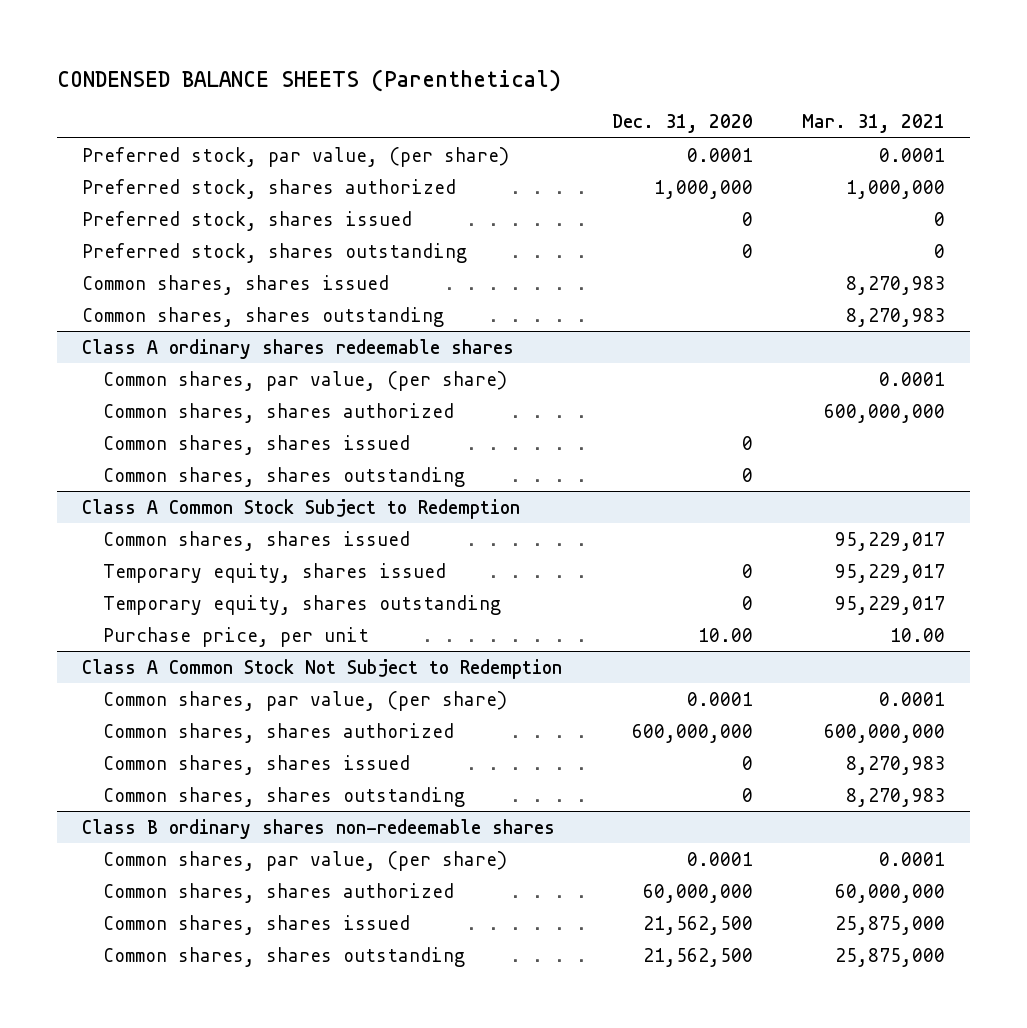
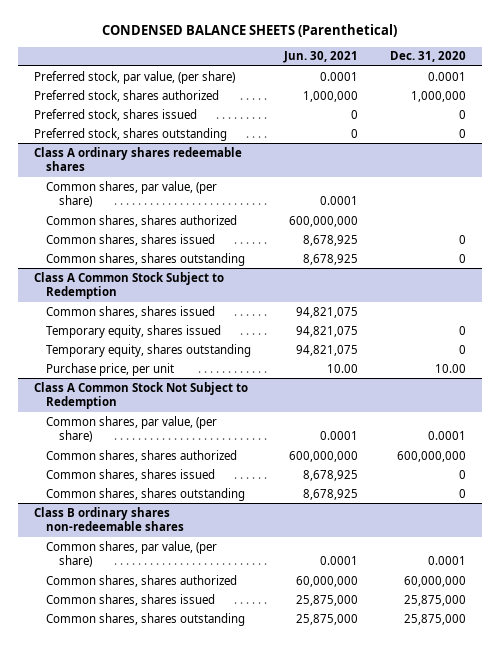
- | Dec. 31, 2020 | Mar. 31, 2021
+ | Jun. 30, 2021 | Dec. 31, 2020
- Common shares, shares issued | | 8,270,983
- Common shares, shares outstanding | | 8,270,983
@ Class B ordinary shares non-redeemable shares
- Common shares, shares issued | 21,562,500 | 25,875,000
- Common shares, shares outstanding | 21,562,500 | 25,875,000
+ Common shares, shares issued | 25,875,000 | 25,875,000
+ Common shares, shares outstanding | 25,875,000 | 25,875,000

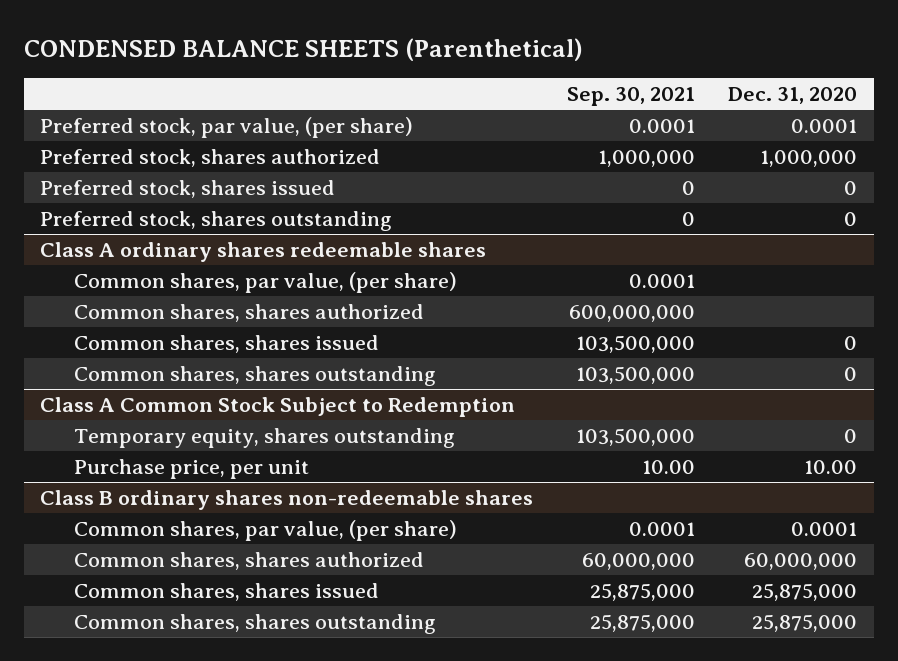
- | Jun. 30, 2021 | Dec. 31, 2020
+ | Sep. 30, 2021 | Dec. 31, 2020
@ Class A Common Stock Subject to Redemption
- Common shares, shares issued | 94,821,075 |
- Temporary equity, shares issued | 94,821,075 | 0
- Class A Common Stock Not Subject to Redemption
- Common shares, par value, (per share) | 0.0001 | 0.0001
- Common shares, shares authorized | 600,000,000 | 600,000,000
- Common shares, shares issued | 8,678,925 | 0
- Common shares, shares outstanding | 8,678,925 | 0

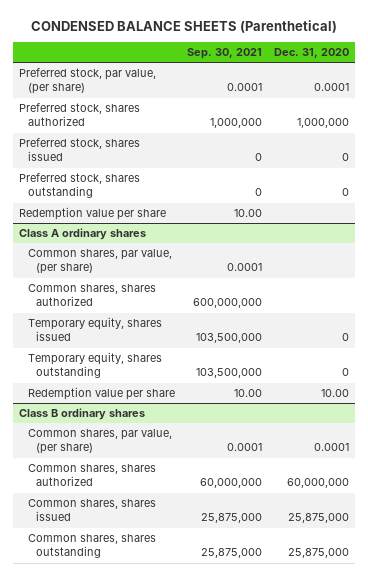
- Class A ordinary shares redeemable shares
+ Redemption value per share | 10.00 |
+ Class A ordinary shares
- Common shares, shares issued | 103,500,000 | 0
- Common shares, shares outstanding | 103,500,000 | 0
- Class A Common Stock Subject to Redemption
+ Temporary equity, shares issued | 103,500,000 | 0
- Purchase price, per unit | 10.00 | 10.00
- Class B ordinary shares non-redeemable shares
+ Redemption value per share | 10.00 | 10.00
+ Class B ordinary shares

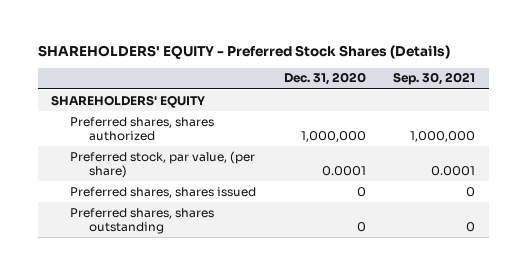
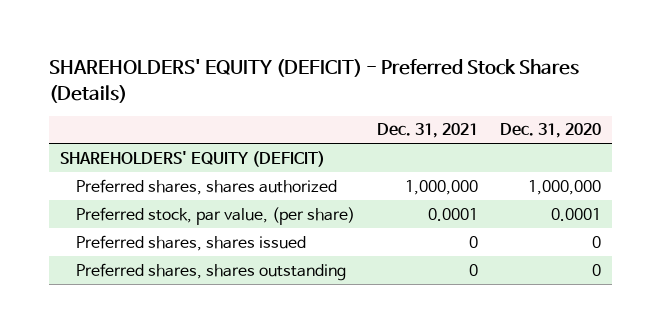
- SHAREHOLDERS' EQUITY - Preferred Stock Shares (Details)
+ SHAREHOLDERS' EQUITY (DEFICIT) - Preferred Stock Shares (Details)
- | Dec. 31, 2020 | Sep. 30, 2021
+ | Dec. 31, 2021 | Dec. 31, 2020
- SHAREHOLDERS' EQUITY
+ SHAREHOLDERS' EQUITY (DEFICIT)

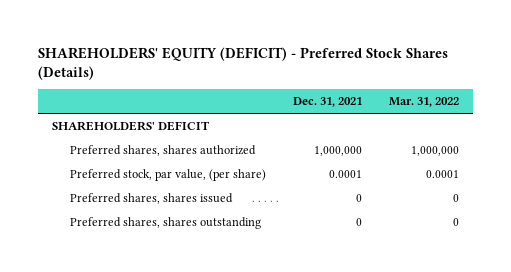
- | Dec. 31, 2021 | Dec. 31, 2020
+ | Dec. 31, 2021 | Mar. 31, 2022
- SHAREHOLDERS' EQUITY (DEFICIT)
+ SHAREHOLDERS' DEFICIT

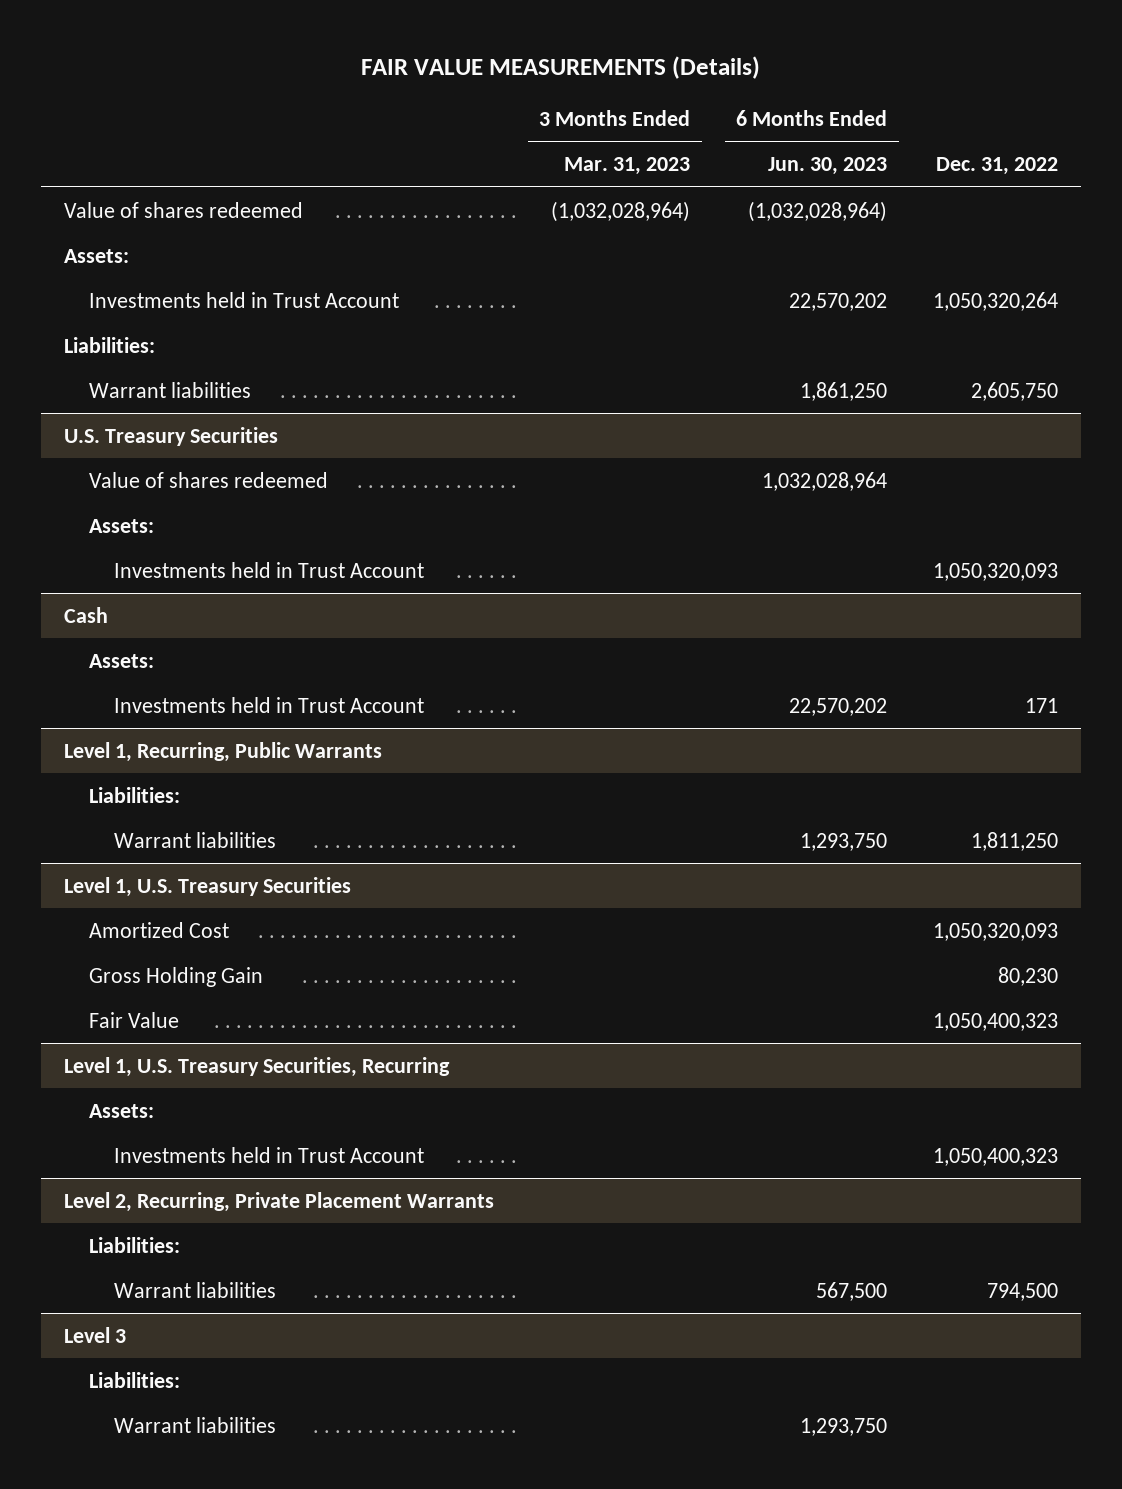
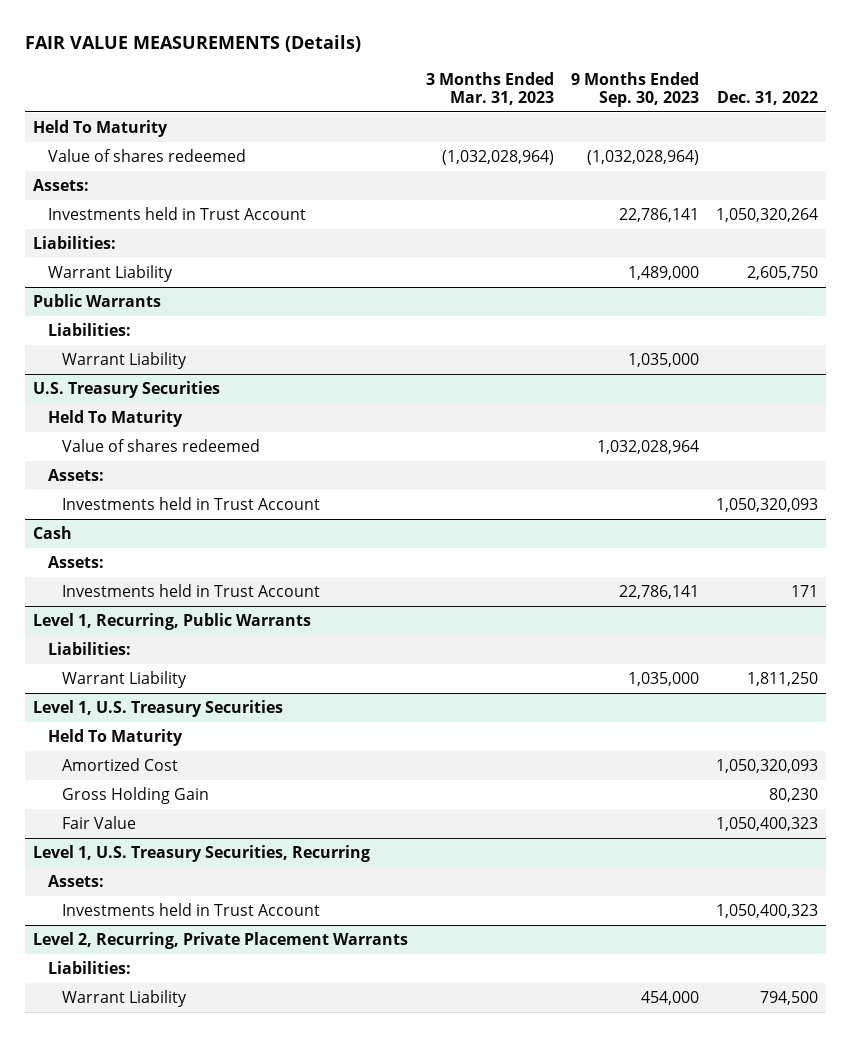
- | 3 Months Ended Mar. 31, 2023 | 6 Months Ended Jun. 30, 2023 | Dec. 31, 2022
+ | 3 Months Ended Mar. 31, 2023 | 9 Months Ended Sep. 30, 2023 | Dec. 31, 2022
+ Held To Maturity
- Warrant liabilities | | 1,861,250 | 2,605,750
+ Warrant Liability | | 1,489,000 | 2,605,750
+ Public Warrants
+ Liabilities:
+ Warrant Liability | | 1,035,000 |
@ U.S. Treasury Securities
+ Held To Maturity
@ Level 1, Recurring, Public Warrants
- Warrant liabilities | | 1,293,750 | 1,811,250
+ Warrant Liability | | 1,035,000 | 1,811,250
@ Level 1, U.S. Treasury Securities
+ Held To Maturity
@ Level 2, Recurring, Private Placement Warrants
- Warrant liabilities | | 567,500 | 794,500
- Level 3
- Liabilities:
- Warrant liabilities | | 1,293,750 |
@ Level 2, Recurring, Private Placement Warrants
+ Warrant Liability | | 454,000 | 794,500

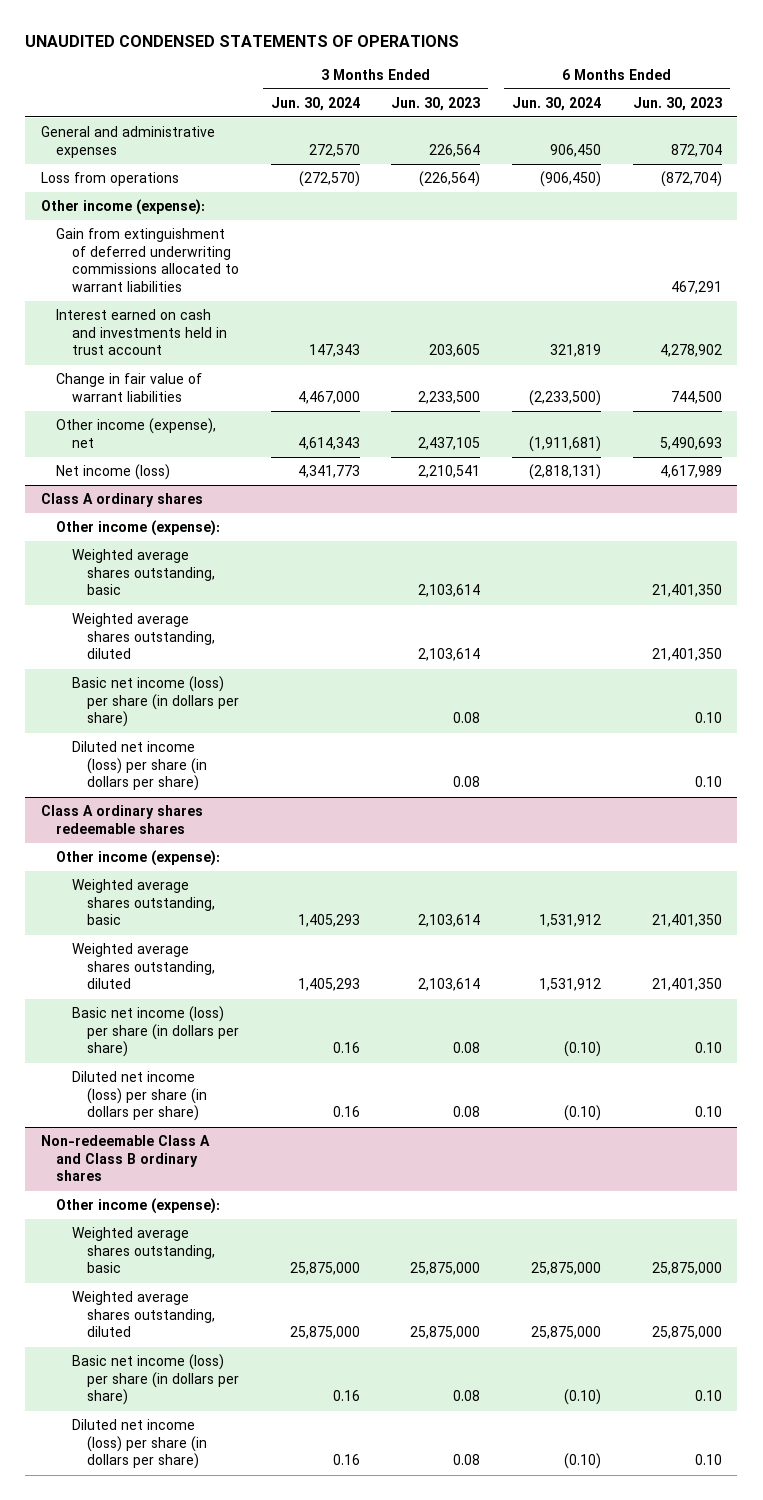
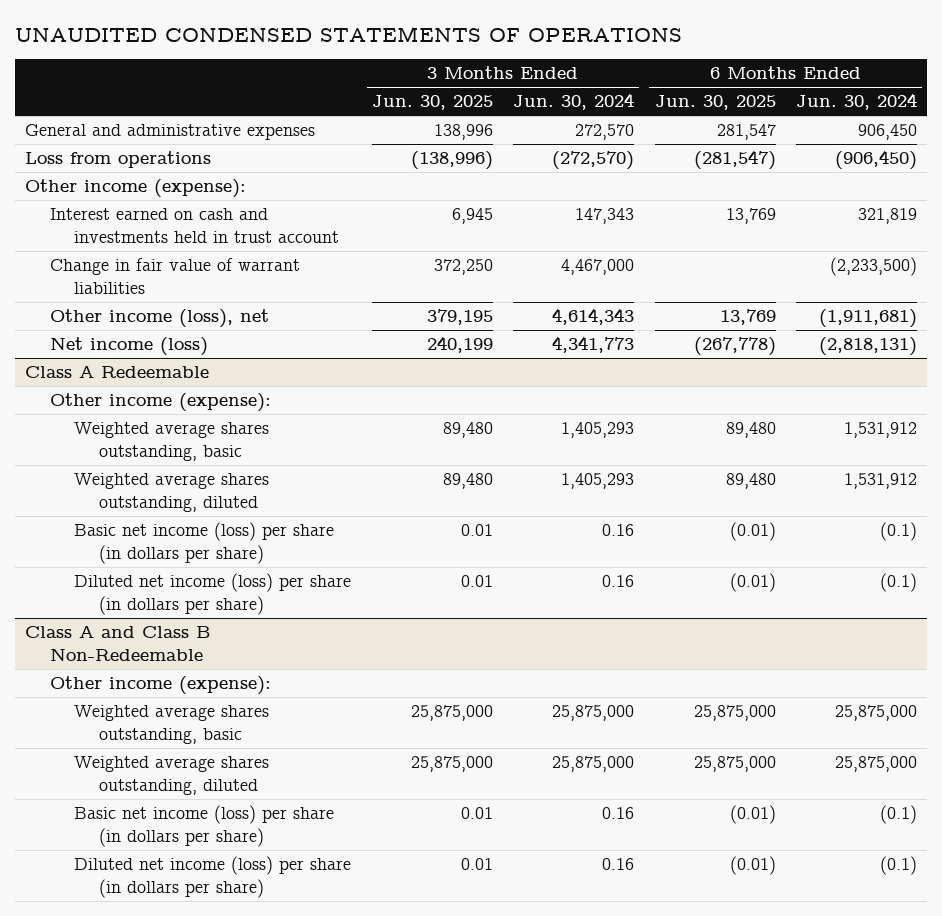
- | 3 Months Ended Jun. 30, 2024 | 3 Months Ended Jun. 30, 2023 | 6 Months Ended Jun. 30, 2024 | 6 Months Ended Jun. 30, 2023
+ | 3 Months Ended Jun. 30, 2025 | 3 Months Ended Jun. 30, 2024 | 6 Months Ended Jun. 30, 2025 | 6 Months Ended Jun. 30, 2024
- Gain from extinguishment of deferred underwriting commissions allocated to warrant liabilities | | | | 467,291
- Other income (expense), net | 4,614,343 | 2,437,105 | (1,911,681) | 5,490,693
+ Other income (loss), net | 379,195 | 4,614,343 | 13,769 | (1,911,681)
- Class A ordinary shares
- Other income (expense):
- Weighted average shares outstanding, basic | | 2,103,614 | | 21,401,350
- Weighted average shares outstanding, diluted | | 2,103,614 | | 21,401,350
- Basic net income (loss) per share (in dollars per share) | | 0.08 | | 0.10
- Diluted net income (loss) per share (in dollars per share) | | 0.08 | | 0.10
- Class A ordinary shares redeemable shares
+ Class A Redeemable
- Basic net income (loss) per share (in dollars per share) | 0.16 | 0.08 | (0.10) | 0.10
- Diluted net income (loss) per share (in dollars per share) | 0.16 | 0.08 | (0.10) | 0.10
- Non-redeemable Class A and Class B ordinary shares
+ Basic net income (loss) per share (in dollars per share) | 0.01 | 0.16 | (0.01) | (0.1)
+ Diluted net income (loss) per share (in dollars per share) | 0.01 | 0.16 | (0.01) | (0.1)
+ Class A and Class B Non-Redeemable
- Basic net income (loss) per share (in dollars per share) | 0.16 | 0.08 | (0.10) | 0.10
- Diluted net income (loss) per share (in dollars per share) | 0.16 | 0.08 | (0.10) | 0.10
+ Basic net income (loss) per share (in dollars per share) | 0.01 | 0.16 | (0.01) | (0.1)
+ Diluted net income (loss) per share (in dollars per share) | 0.01 | 0.16 | (0.01) | (0.1)

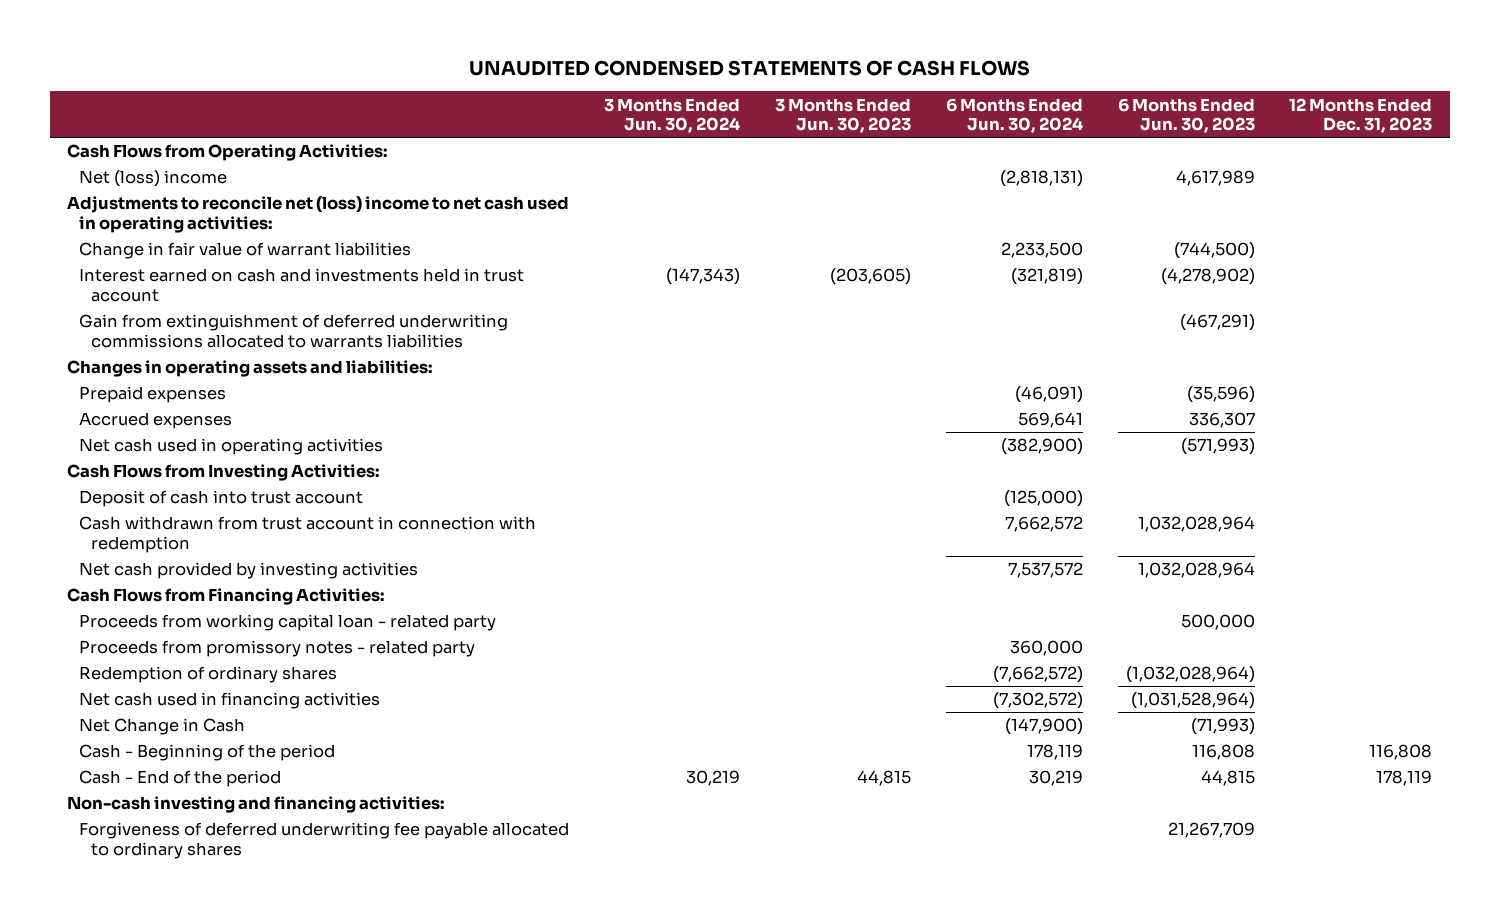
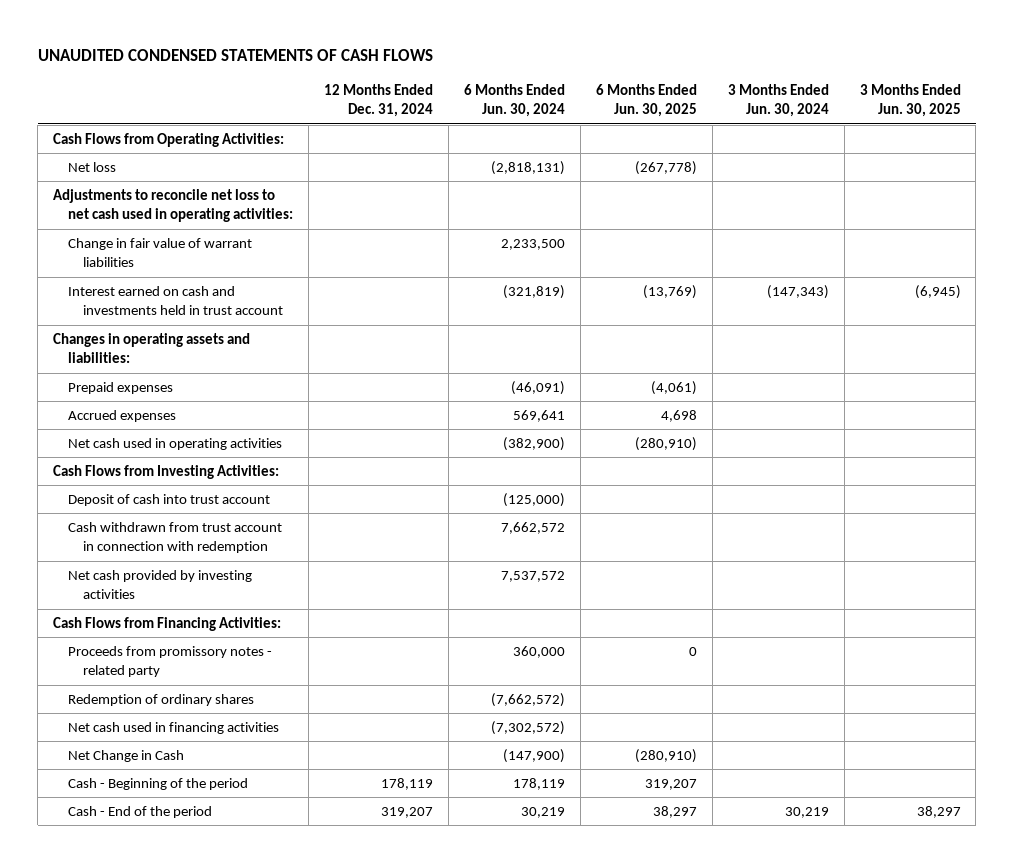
- | 3 Months Ended Jun. 30, 2024 | 3 Months Ended Jun. 30, 2023 | 6 Months Ended Jun. 30, 2024 | 6 Months Ended Jun. 30, 2023 | 12 Months Ended Dec. 31, 2023
+ | 12 Months Ended Dec. 31, 2024 | 6 Months Ended Jun. 30, 2024 | 6 Months Ended Jun. 30, 2025 | 3 Months Ended Jun. 30, 2024 | 3 Months Ended Jun. 30, 2025
- Net (loss) income | | | (2,818,131) | 4,617,989 |
- Adjustments to reconcile net (loss) income to net cash used in operating activities:
+ Net loss | | (2,818,131) | (267,778) | |
+ Adjustments to reconcile net loss to net cash used in operating activities:
- Gain from extinguishment of deferred underwriting commissions allocated to warrants liabilities | | | | (467,291) |
- Proceeds from working capital loan - related party | | | | 500,000 |
- Non-cash investing and financing activities:
- Forgiveness of deferred underwriting fee payable allocated to ordinary shares | | | | 21,267,709 |

